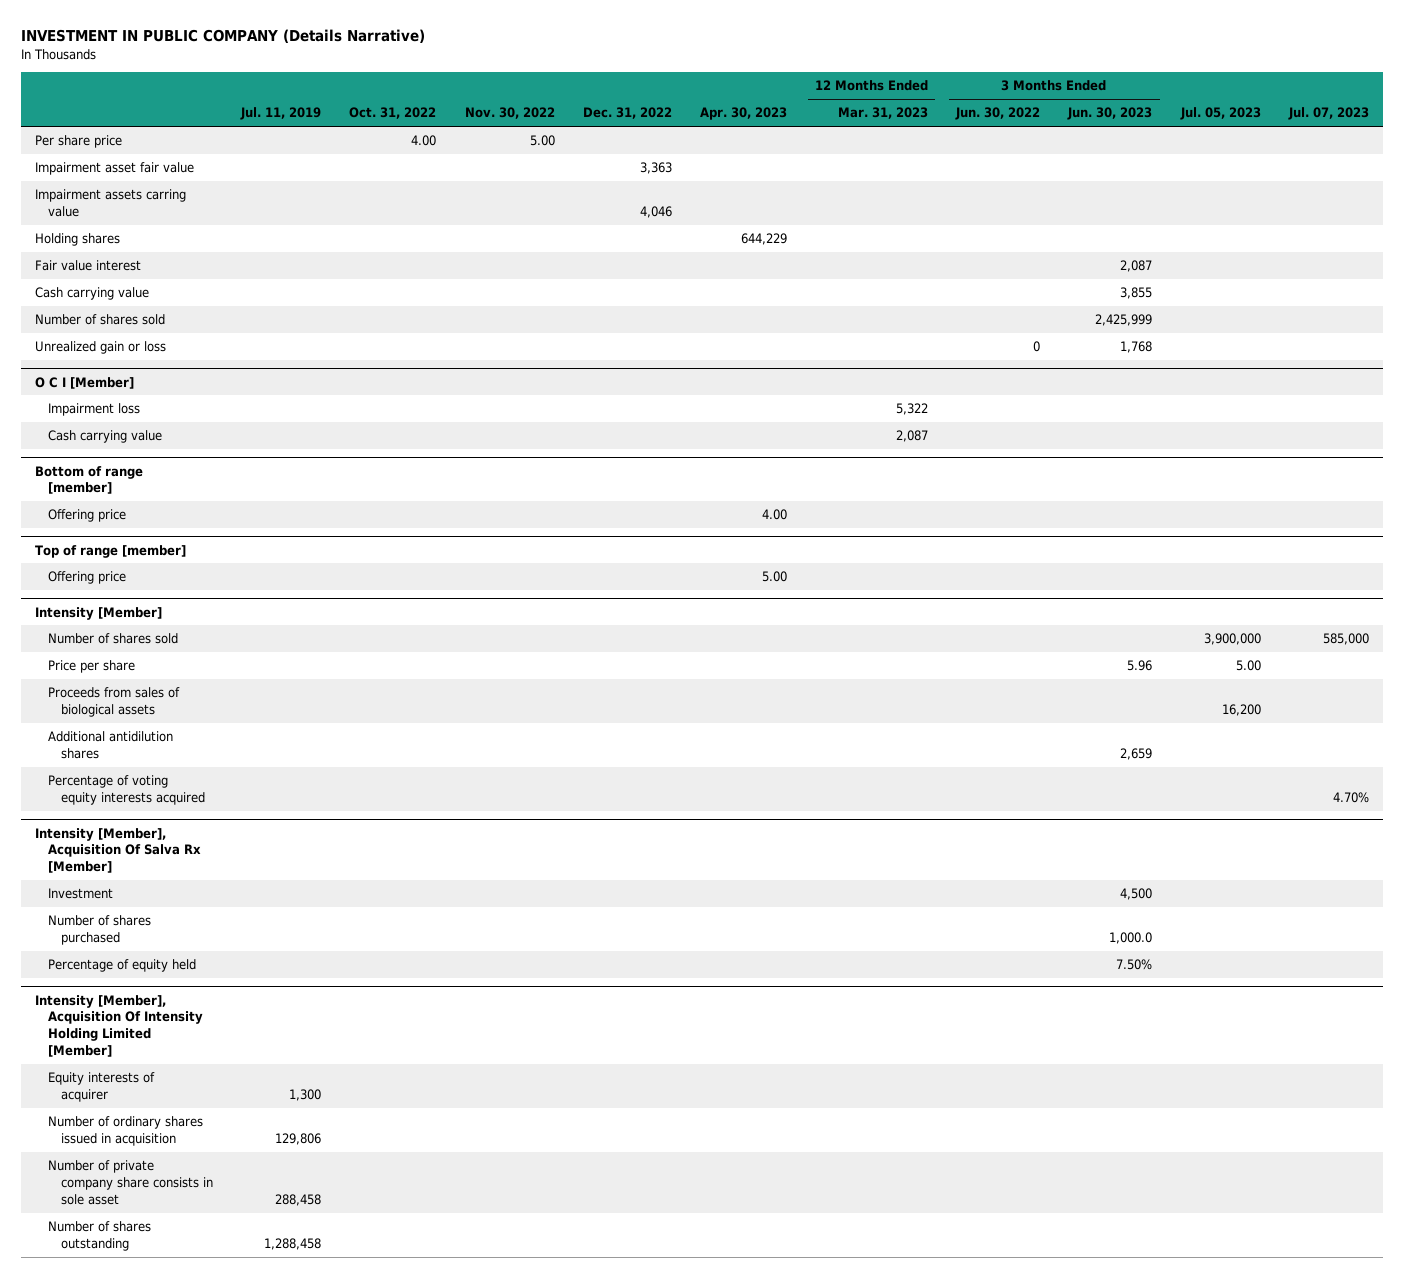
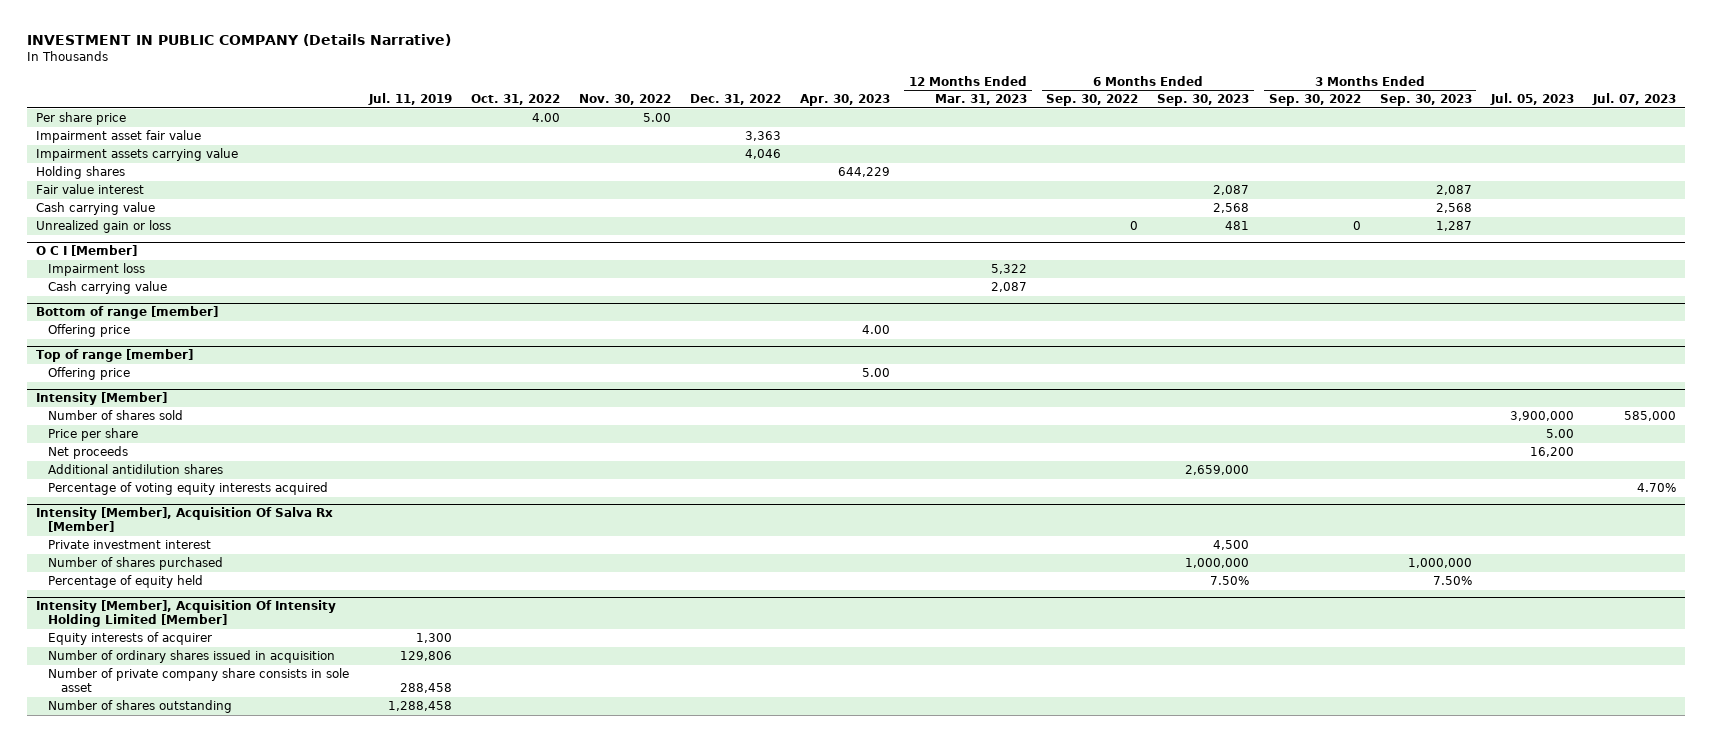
- | Jul. 11, 2019 | Oct. 31, 2022 | Nov. 30, 2022 | Dec. 31, 2022 | Apr. 30, 2023 | 12 Months Ended Mar. 31, 2023 | 3 Months Ended Jun. 30, 2022 | 3 Months Ended Jun. 30, 2023 | Jul. 05, 2023 | Jul. 07, 2023
+ | Jul. 11, 2019 | Oct. 31, 2022 | Nov. 30, 2022 | Dec. 31, 2022 | Apr. 30, 2023 | 12 Months Ended Mar. 31, 2023 | 6 Months Ended Sep. 30, 2022 | 6 Months Ended Sep. 30, 2023 | 3 Months Ended Sep. 30, 2022 | 3 Months Ended Sep. 30, 2023 | Jul. 05, 2023 | Jul. 07, 2023
- Impairment assets carring value | | | | 4,046 | | | | | |
+ Impairment assets carrying value | | | | 4,046 | | | | | | | |
- Number of shares sold | | | | | | | | 2,425,999 | |
@ Intensity [Member]
- Proceeds from sales of biological assets | | | | | | | | | 16,200 |
+ Net proceeds | | | | | | | | | | | 16,200 |
@ Intensity [Member], Acquisition Of Salva Rx [Member]
- Investment | | | | | | | | 4,500 | |
+ Private investment interest | | | | | | | | 4,500 | | | |

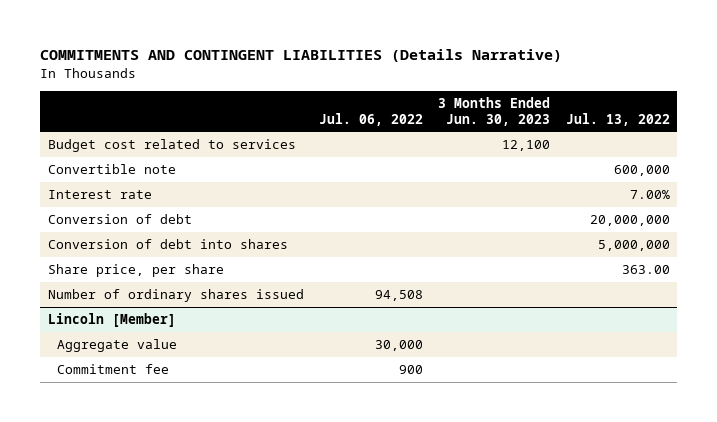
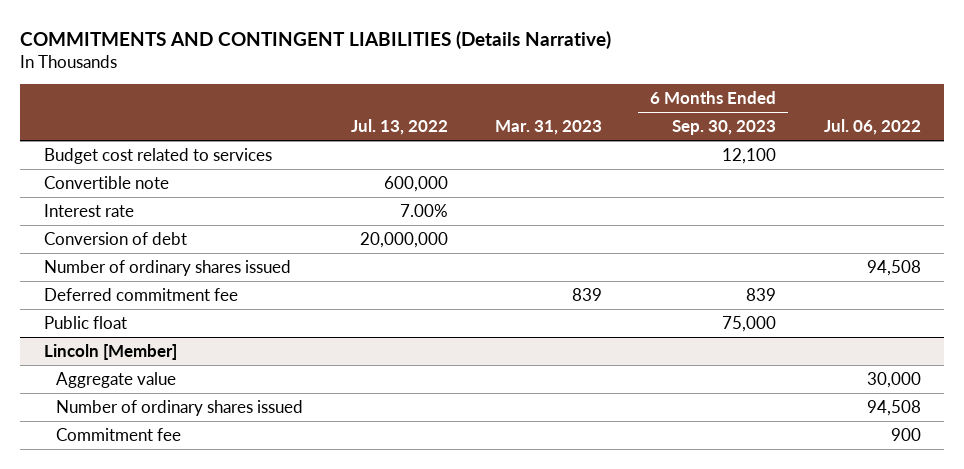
- | Jul. 06, 2022 | 3 Months Ended Jun. 30, 2023 | Jul. 13, 2022
+ | Jul. 13, 2022 | Mar. 31, 2023 | 6 Months Ended Sep. 30, 2023 | Jul. 06, 2022
- Conversion of debt into shares | | | 5,000,000
- Share price, per share | | | 363.00
+ Deferred commitment fee | | 839 | 839 |
+ Public float | | | 75,000 |
@ Lincoln [Member]
+ Number of ordinary shares issued | | | | 94,508

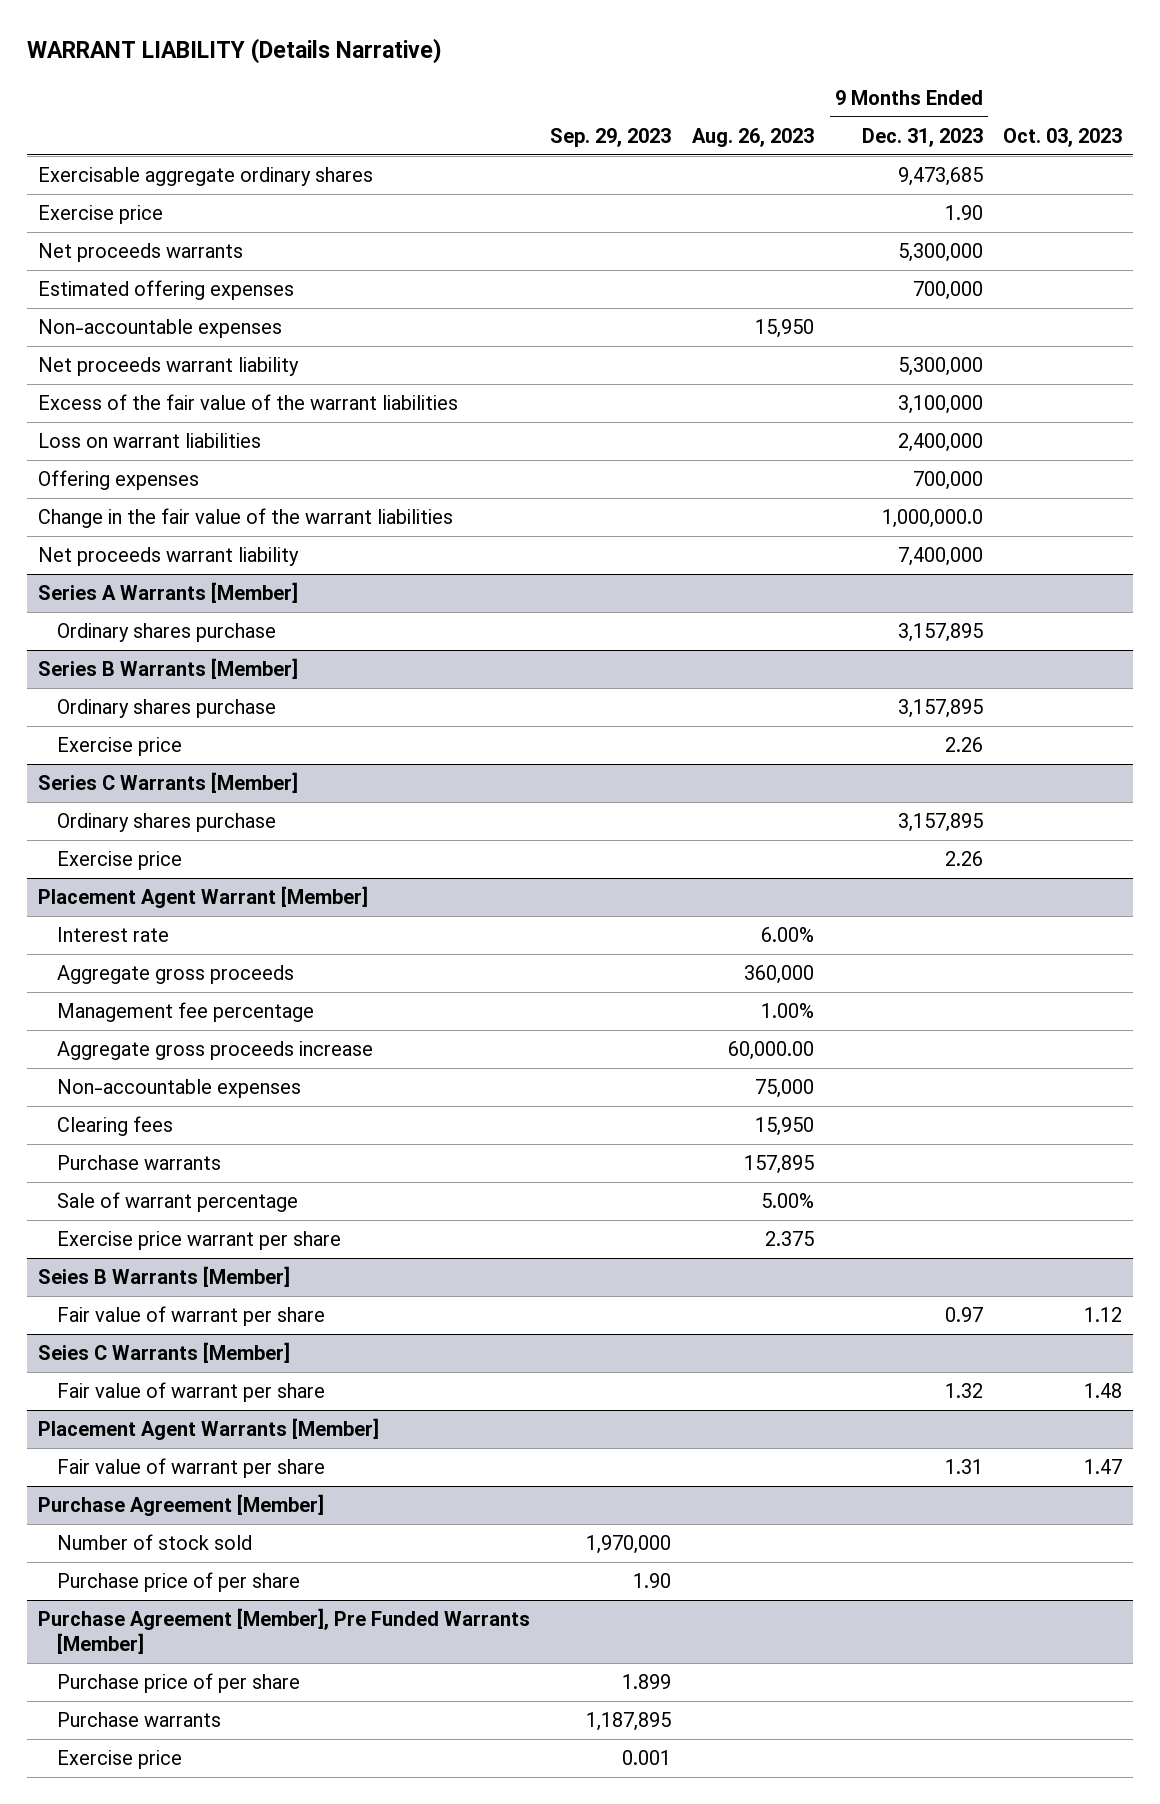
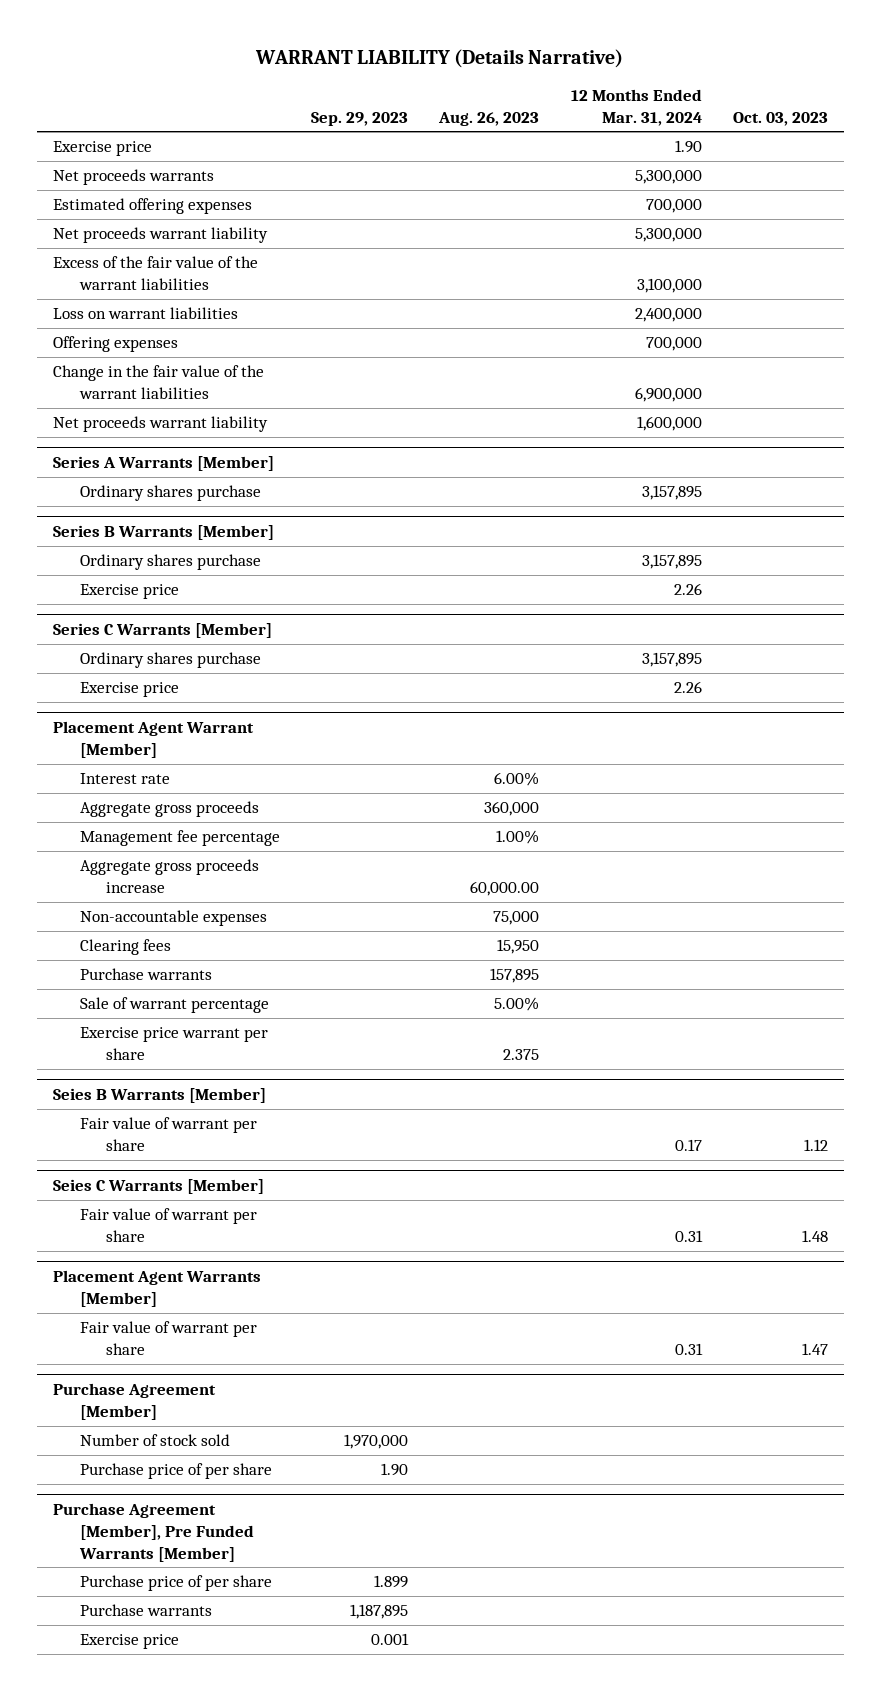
- | Sep. 29, 2023 | Aug. 26, 2023 | 9 Months Ended Dec. 31, 2023 | Oct. 03, 2023
+ | Sep. 29, 2023 | Aug. 26, 2023 | 12 Months Ended Mar. 31, 2024 | Oct. 03, 2023
- Exercisable aggregate ordinary shares | | | 9,473,685 |
- Non-accountable expenses | | 15,950 | |

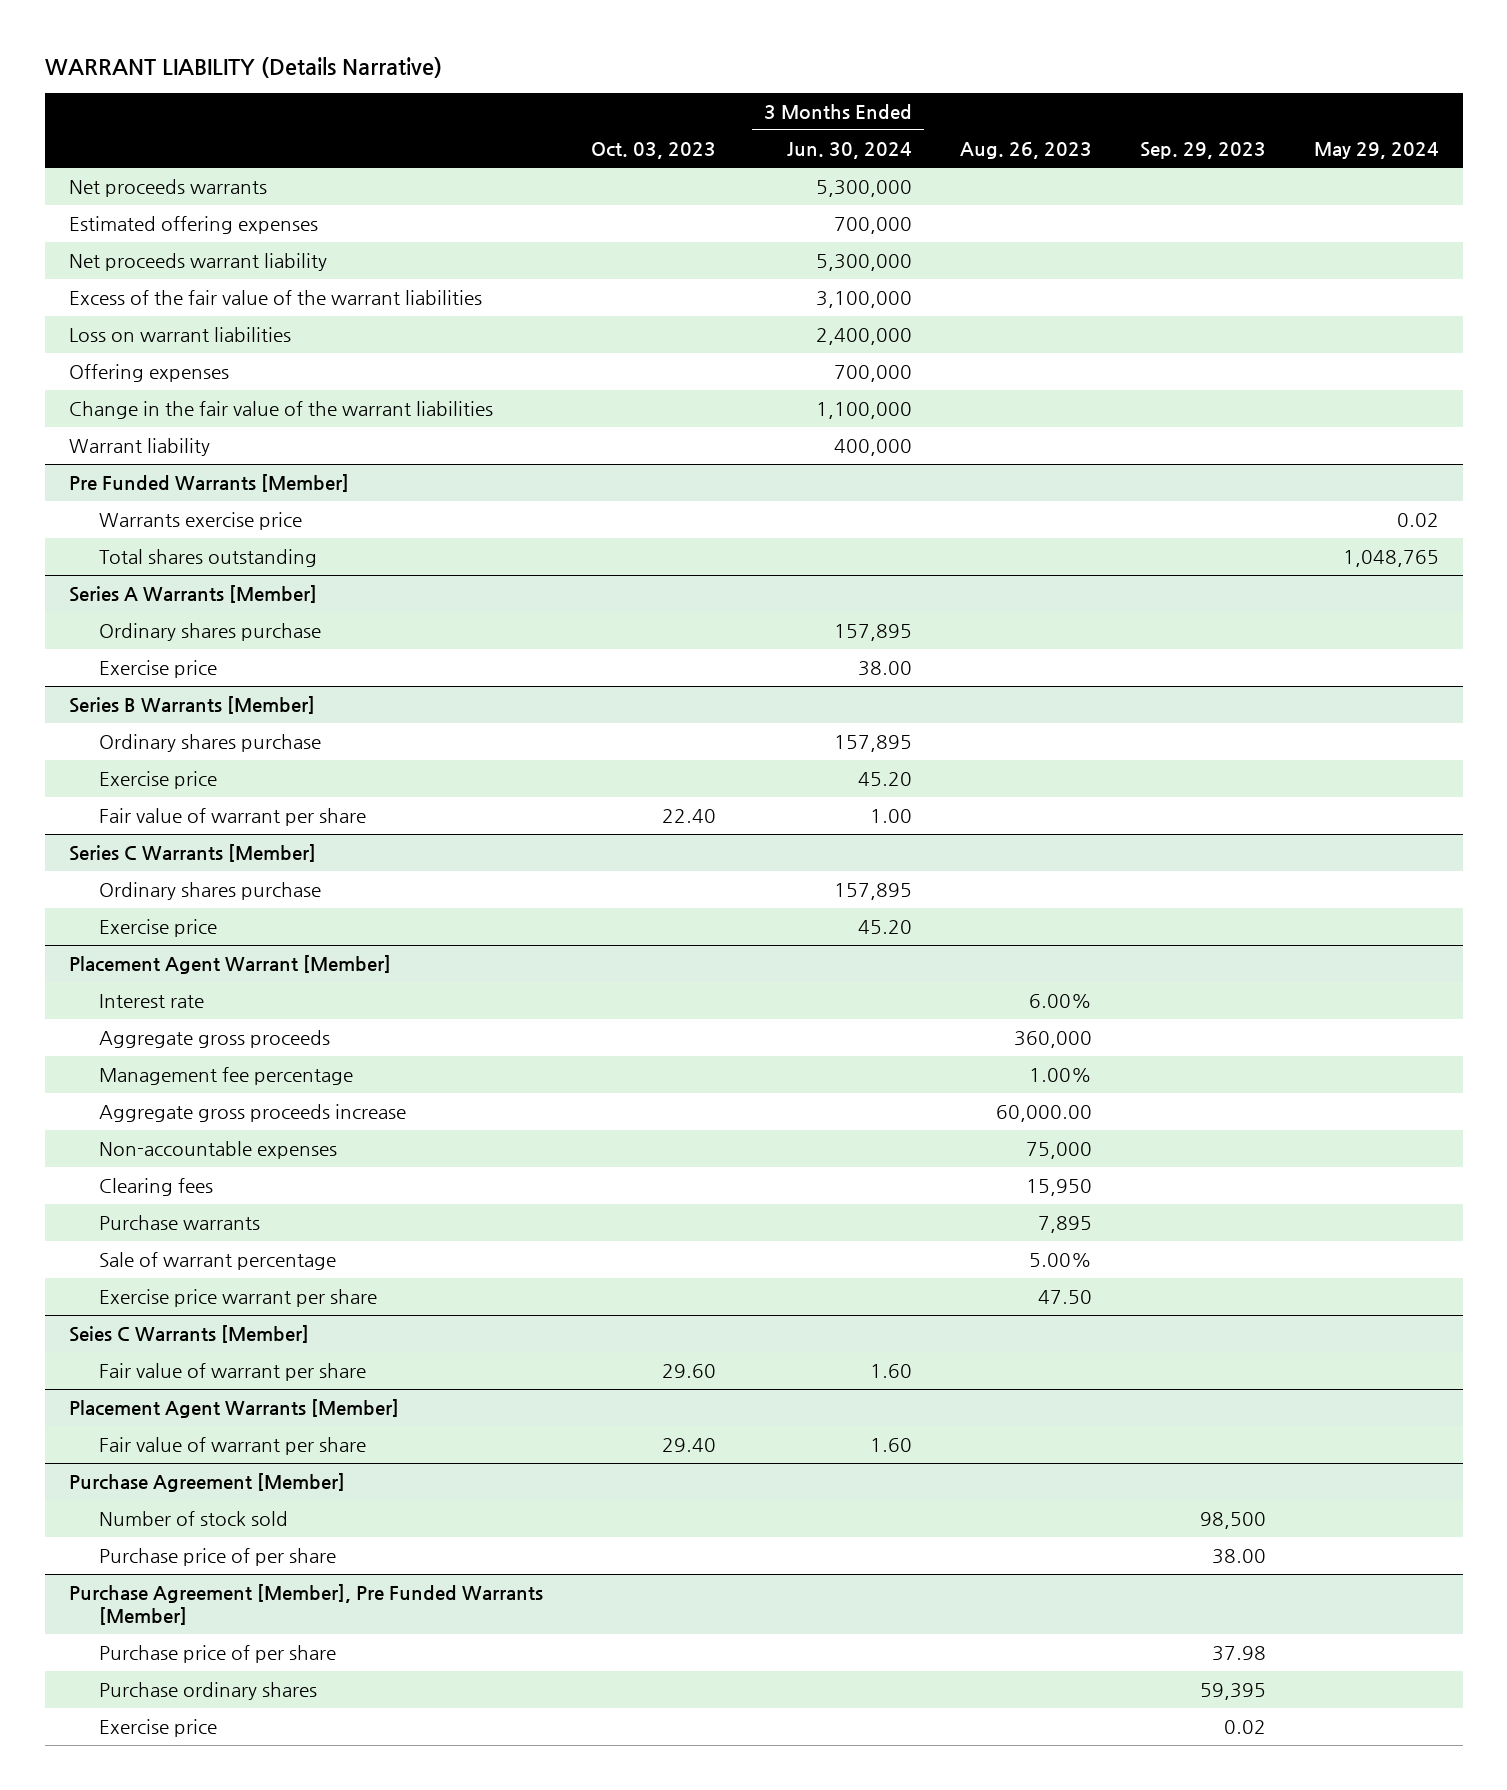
- | Sep. 29, 2023 | Aug. 26, 2023 | 12 Months Ended Mar. 31, 2024 | Oct. 03, 2023
+ | Oct. 03, 2023 | 3 Months Ended Jun. 30, 2024 | Aug. 26, 2023 | Sep. 29, 2023 | May 29, 2024
- Exercise price | | | 1.90 |
- Net proceeds warrant liability | | | 1,600,000 |
+ Warrant liability | | 400,000 | | |
+ Pre Funded Warrants [Member]
+ Warrants exercise price | | | | | 0.02
+ Total shares outstanding | | | | | 1,048,765
@ Series A Warrants [Member]
+ Exercise price | | 38.00 | | |
@ Series B Warrants [Member]
+ Fair value of warrant per share | 22.40 | 1.00 | | |
@ Placement Agent Warrant [Member]
- Purchase warrants | | 157,895 | |
+ Purchase warrants | | | 7,895 | |
- Exercise price warrant per share | | 2.375 | |
- Seies B Warrants [Member]
- Fair value of warrant per share | | | 0.17 | 1.12
@ Placement Agent Warrant [Member]
+ Exercise price warrant per share | | | 47.50 | |
@ Seies C Warrants [Member]
- Fair value of warrant per share | | | 0.31 | 1.48
+ Fair value of warrant per share | 29.60 | 1.60 | | |
@ Placement Agent Warrants [Member]
- Fair value of warrant per share | | | 0.31 | 1.47
+ Fair value of warrant per share | 29.40 | 1.60 | | |
@ Purchase Agreement [Member]
- Number of stock sold | 1,970,000 | | |
- Purchase price of per share | 1.90 | | |
+ Number of stock sold | | | | 98,500 |
+ Purchase price of per share | | | | 38.00 |
@ Purchase Agreement [Member], Pre Funded Warrants [Member]
- Purchase price of per share | 1.899 | | |
- Purchase warrants | 1,187,895 | | |
- Exercise price | 0.001 | | |
+ Purchase price of per share | | | | 37.98 |
+ Purchase ordinary shares | | | | 59,395 |
+ Exercise price | | | | 0.02 |

